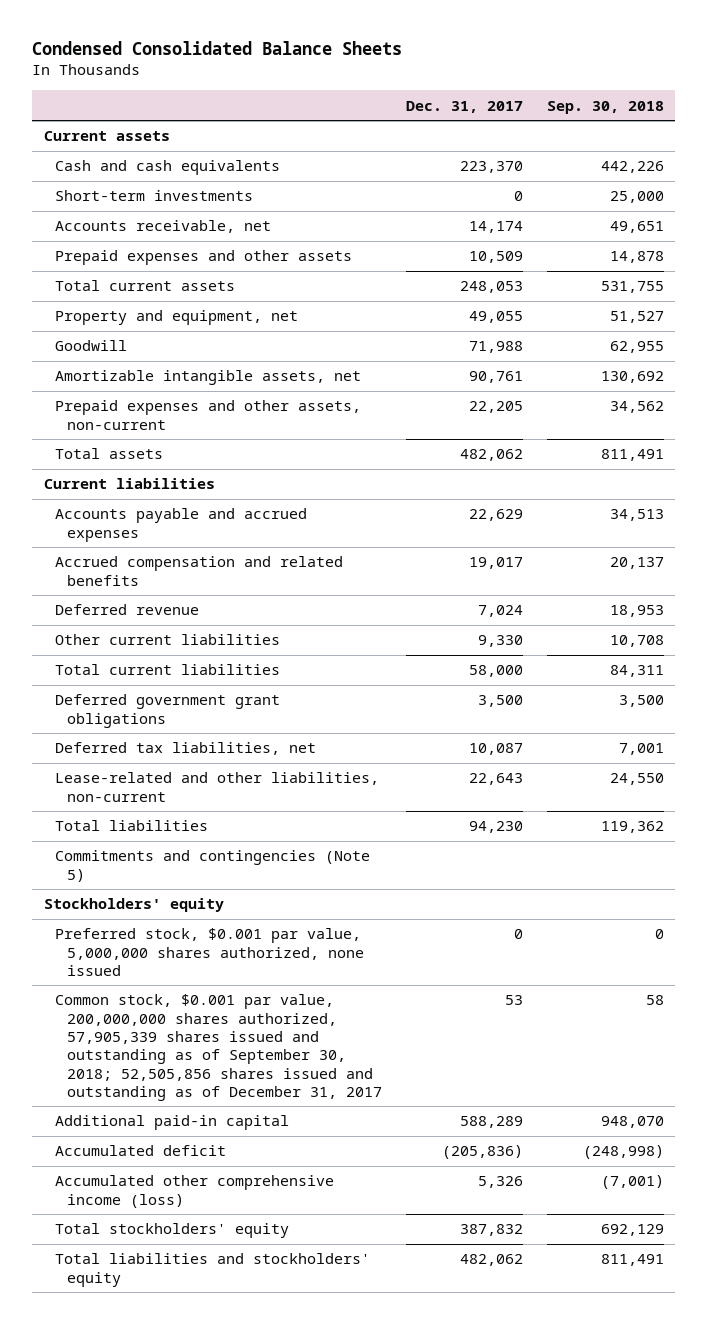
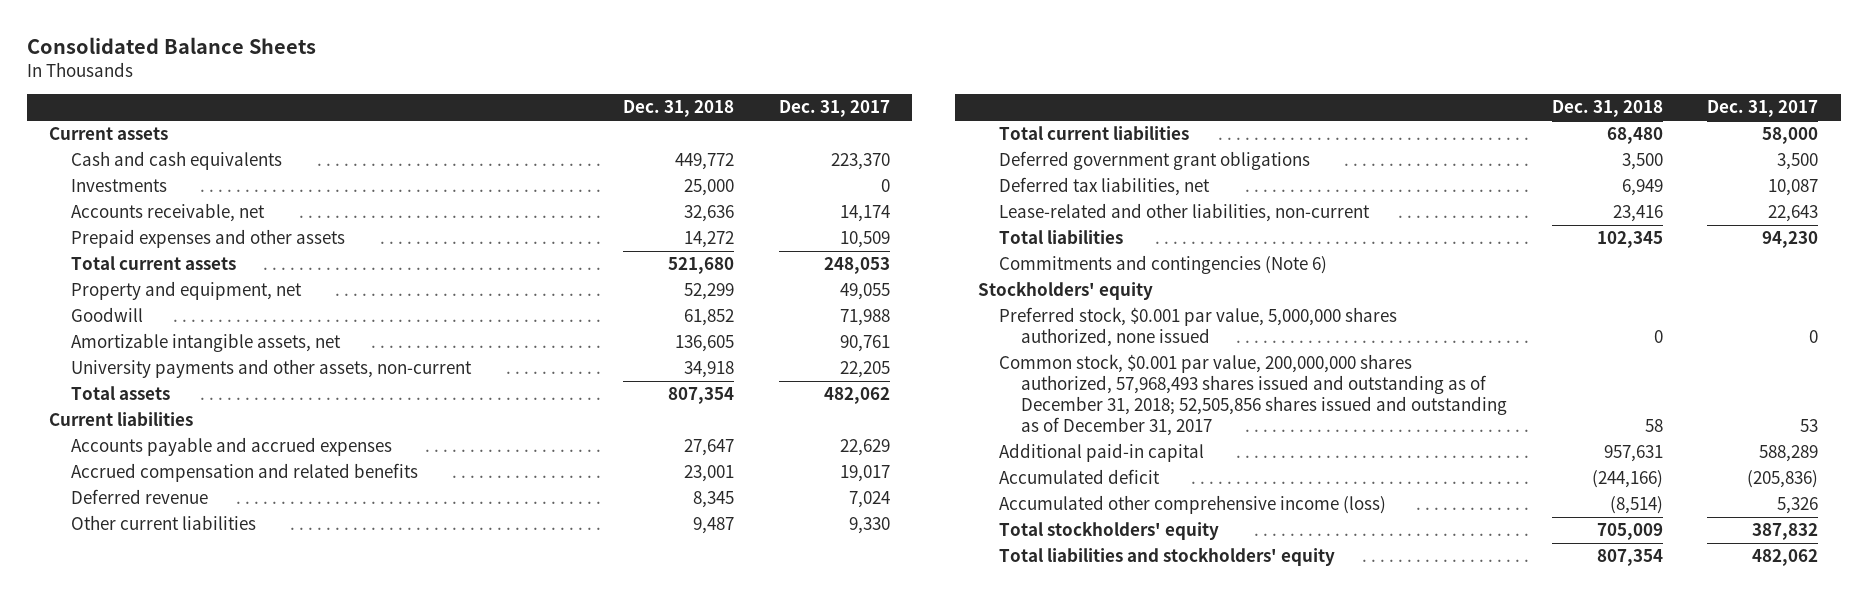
- Condensed Consolidated Balance Sheets
+ Consolidated Balance Sheets
- | Dec. 31, 2017 | Sep. 30, 2018
+ | Dec. 31, 2018 | Dec. 31, 2017
- Short-term investments | 0 | 25,000
+ Investments | 25,000 | 0
- Prepaid expenses and other assets, non-current | 22,205 | 34,562
+ University payments and other assets, non-current | 34,918 | 22,205
- Commitments and contingencies (Note 5)
+ Commitments and contingencies (Note 6)
- Common stock, $0.001 par value, 200,000,000 shares authorized, 57,905,339 shares issued and outstanding as of September 30, 2018; 52,505,856 shares issued and outstanding as of December 31, 2017 | 53 | 58
+ Common stock, $0.001 par value, 200,000,000 shares authorized, 57,968,493 shares issued and outstanding as of December 31, 2018; 52,505,856 shares issued and outstanding as of December 31, 2017 | 58 | 53

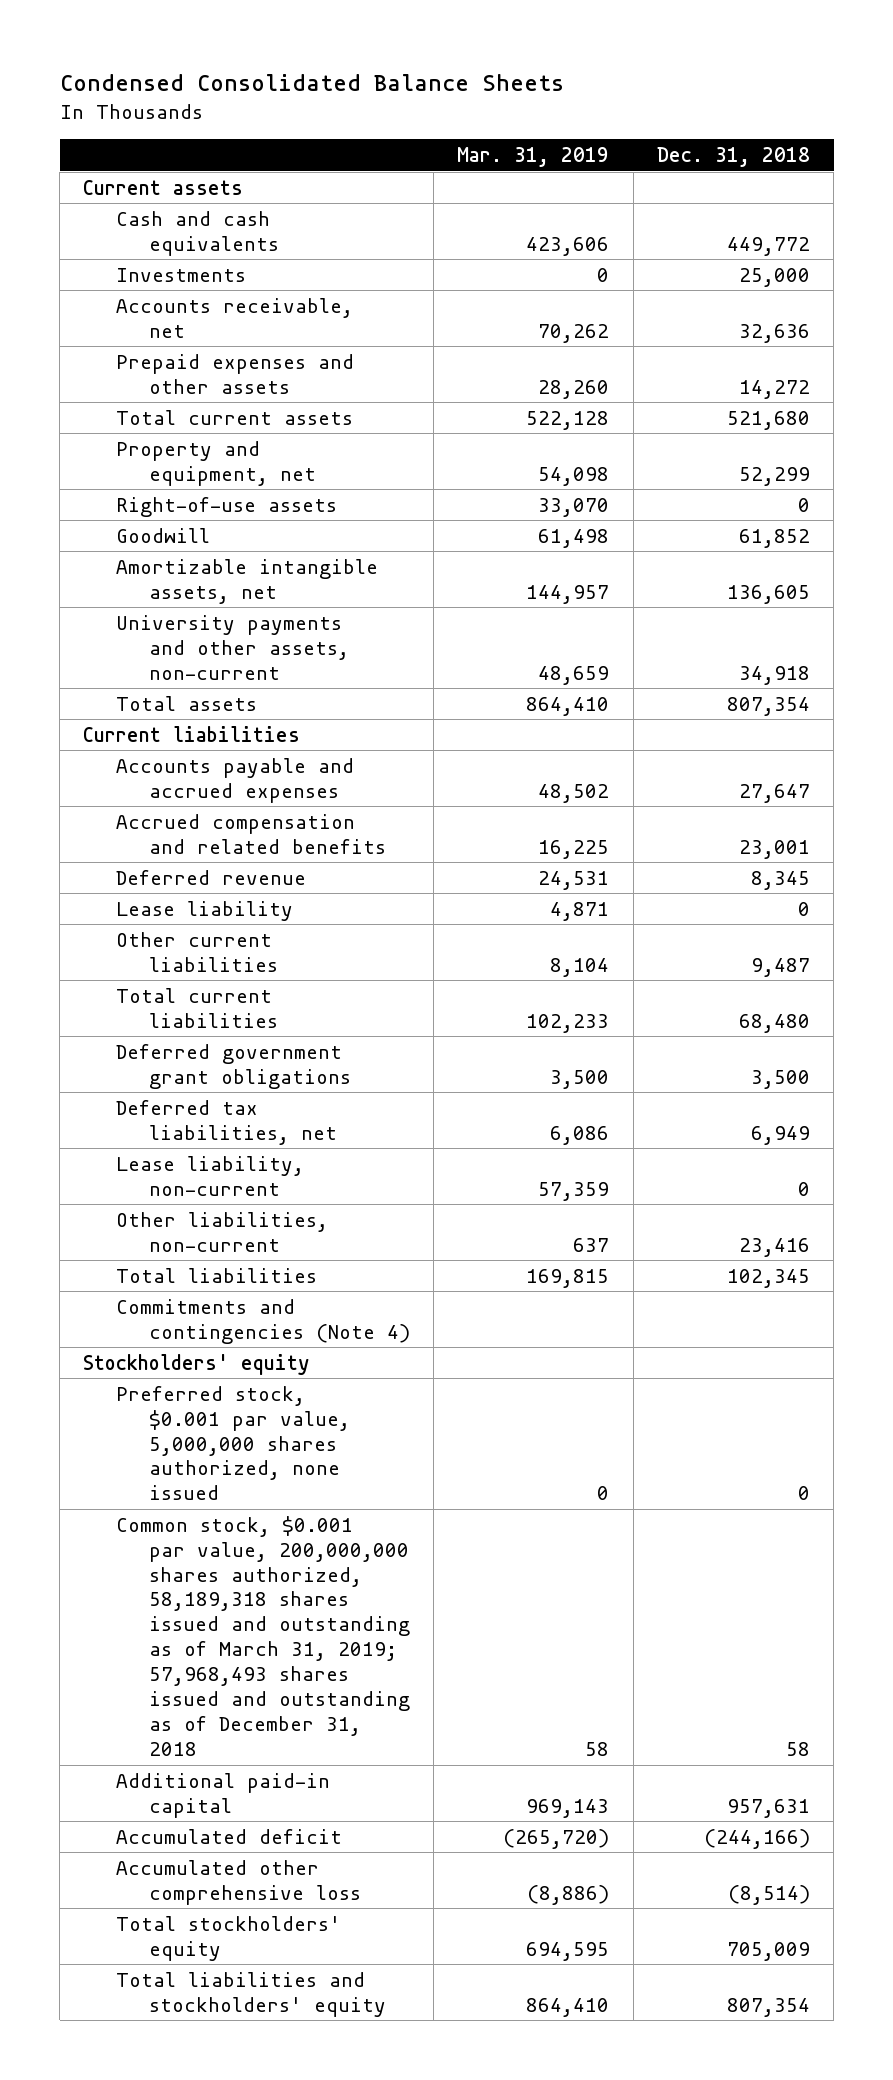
- Consolidated Balance Sheets
+ Condensed Consolidated Balance Sheets
- | Dec. 31, 2018 | Dec. 31, 2017
+ | Mar. 31, 2019 | Dec. 31, 2018
+ Right-of-use assets | 33,070 | 0
+ Lease liability | 4,871 | 0
- Lease-related and other liabilities, non-current | 23,416 | 22,643
+ Lease liability, non-current | 57,359 | 0
+ Other liabilities, non-current | 637 | 23,416
- Commitments and contingencies (Note 6)
+ Commitments and contingencies (Note 4)
- Common stock, $0.001 par value, 200,000,000 shares authorized, 57,968,493 shares issued and outstanding as of December 31, 2018; 52,505,856 shares issued and outstanding as of December 31, 2017 | 58 | 53
+ Common stock, $0.001 par value, 200,000,000 shares authorized, 58,189,318 shares issued and outstanding as of March 31, 2019; 57,968,493 shares issued and outstanding as of December 31, 2018 | 58 | 58
- Accumulated other comprehensive income (loss) | (8,514) | 5,326
+ Accumulated other comprehensive loss | (8,886) | (8,514)

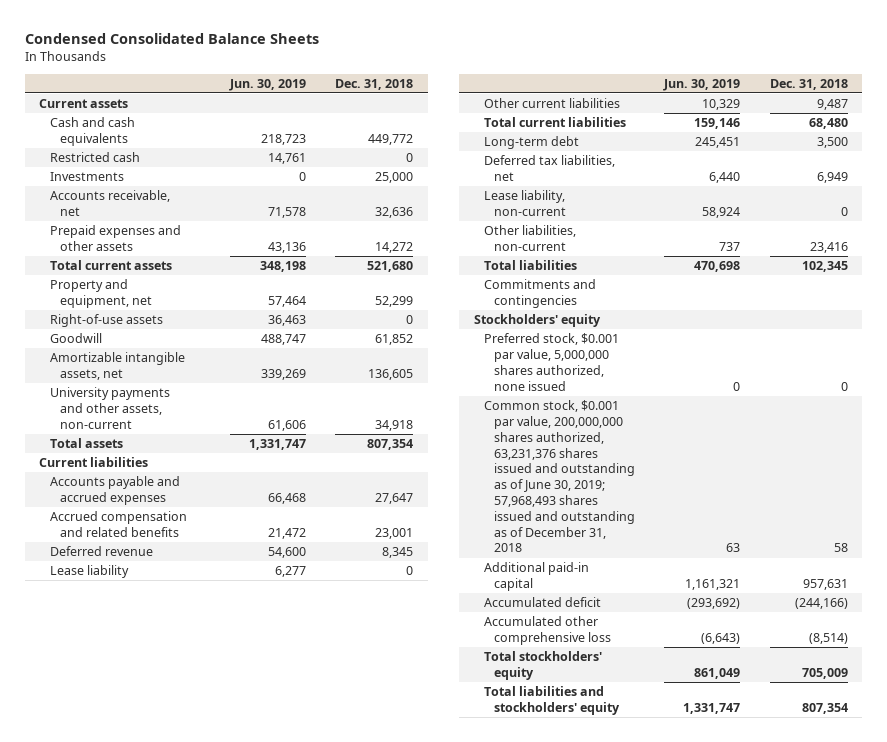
- | Mar. 31, 2019 | Dec. 31, 2018
+ | Jun. 30, 2019 | Dec. 31, 2018
+ Restricted cash | 14,761 | 0
- Deferred government grant obligations | 3,500 | 3,500
+ Long-term debt | 245,451 | 3,500
- Commitments and contingencies (Note 4)
+ Commitments and contingencies
- Common stock, $0.001 par value, 200,000,000 shares authorized, 58,189,318 shares issued and outstanding as of March 31, 2019; 57,968,493 shares issued and outstanding as of December 31, 2018 | 58 | 58
+ Common stock, $0.001 par value, 200,000,000 shares authorized, 63,231,376 shares issued and outstanding as of June 30, 2019; 57,968,493 shares issued and outstanding as of December 31, 2018 | 63 | 58

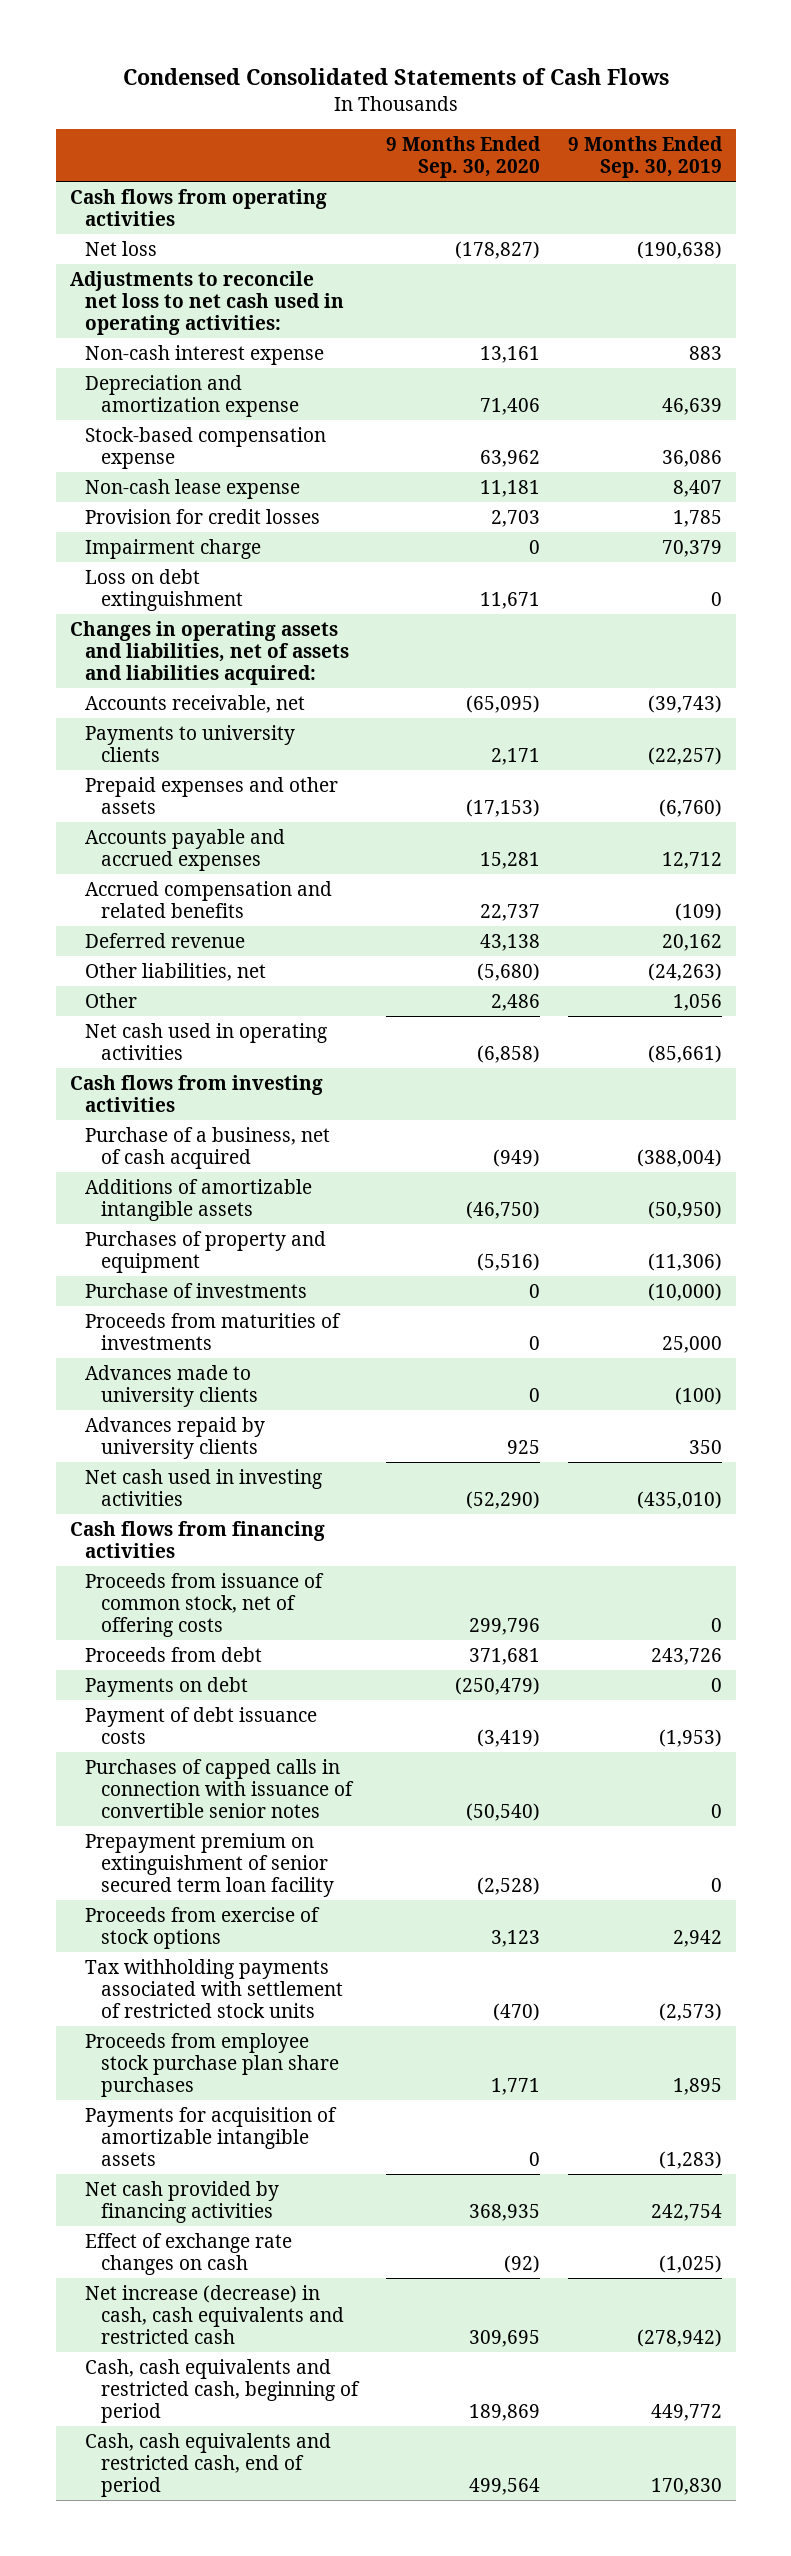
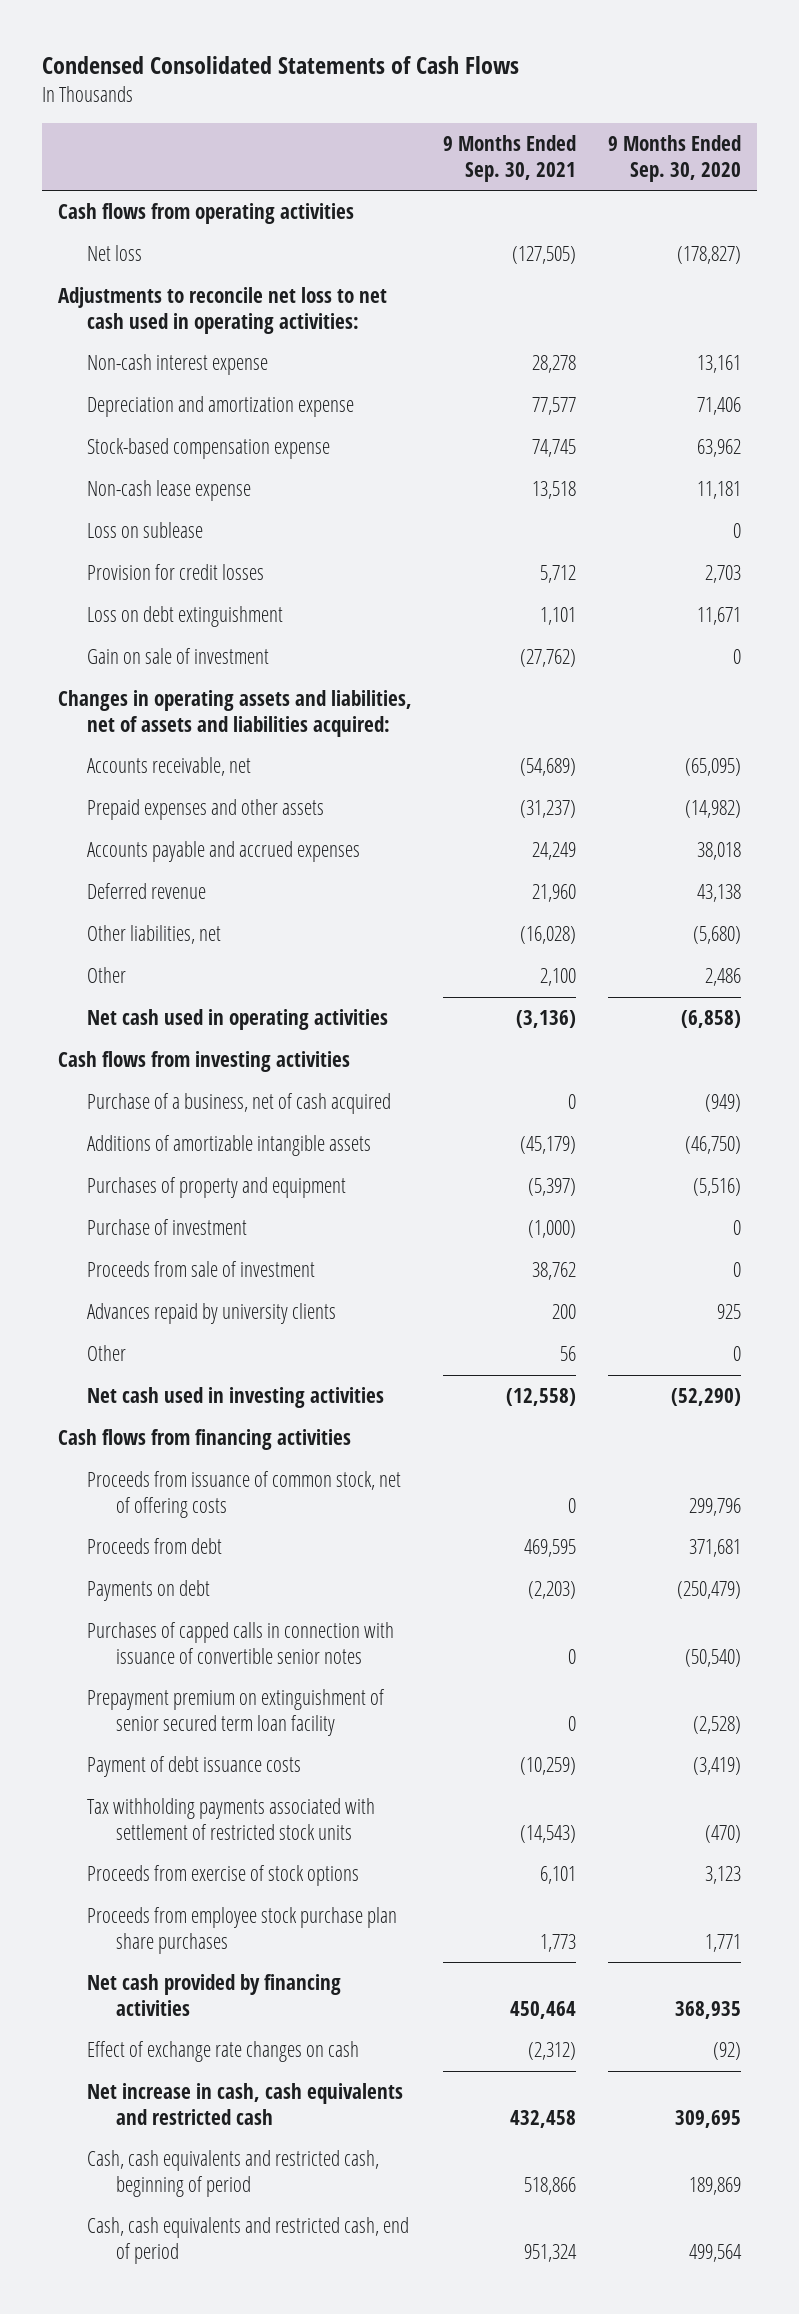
- | 9 Months Ended Sep. 30, 2020 | 9 Months Ended Sep. 30, 2019
+ | 9 Months Ended Sep. 30, 2021 | 9 Months Ended Sep. 30, 2020
+ Loss on sublease | | 0
- Impairment charge | 0 | 70,379
+ Gain on sale of investment | (27,762) | 0
- Payments to university clients | 2,171 | (22,257)
- Prepaid expenses and other assets | (17,153) | (6,760)
- Accounts payable and accrued expenses | 15,281 | 12,712
- Accrued compensation and related benefits | 22,737 | (109)
+ Prepaid expenses and other assets | (31,237) | (14,982)
+ Accounts payable and accrued expenses | 24,249 | 38,018
- Purchase of investments | 0 | (10,000)
- Proceeds from maturities of investments | 0 | 25,000
- Advances made to university clients | 0 | (100)
+ Purchase of investment | (1,000) | 0
+ Proceeds from sale of investment | 38,762 | 0
+ Other | 56 | 0
moved down: Payment of debt issuance costs | (10,259) | (3,419)
moved down: Proceeds from exercise of stock options | 6,101 | 3,123
- Payments for acquisition of amortizable intangible assets | 0 | (1,283)
- Net increase (decrease) in cash, cash equivalents and restricted cash | 309,695 | (278,942)
+ Net increase in cash, cash equivalents and restricted cash | 432,458 | 309,695

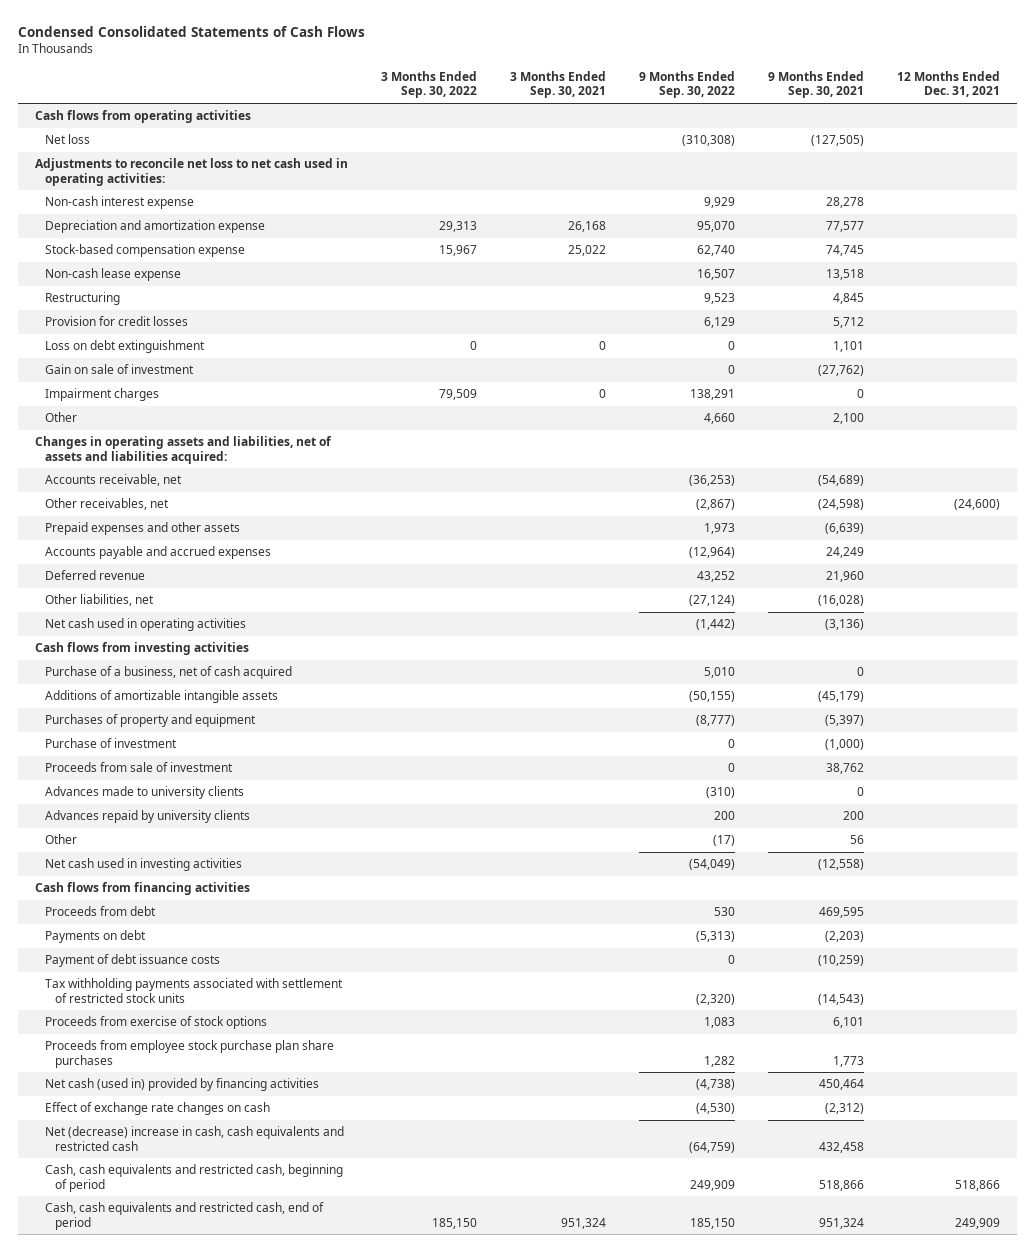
- | 9 Months Ended Sep. 30, 2021 | 9 Months Ended Sep. 30, 2020
+ | 3 Months Ended Sep. 30, 2022 | 3 Months Ended Sep. 30, 2021 | 9 Months Ended Sep. 30, 2022 | 9 Months Ended Sep. 30, 2021 | 12 Months Ended Dec. 31, 2021
- Loss on sublease | | 0
+ Restructuring | | | 9,523 | 4,845 |
+ Impairment charges | 79,509 | 0 | 138,291 | 0 |
moved up: Other | | | 4,660 | 2,100 |
- Prepaid expenses and other assets | (31,237) | (14,982)
+ Other receivables, net | | | (2,867) | (24,598) | (24,600)
+ Prepaid expenses and other assets | | | 1,973 | (6,639) |
+ Advances made to university clients | | | (310) | 0 |
- Proceeds from issuance of common stock, net of offering costs | 0 | 299,796
- Purchases of capped calls in connection with issuance of convertible senior notes | 0 | (50,540)
- Prepayment premium on extinguishment of senior secured term loan facility | 0 | (2,528)
- Net cash provided by financing activities | 450,464 | 368,935
+ Net cash (used in) provided by financing activities | | | (4,738) | 450,464 |
- Net increase in cash, cash equivalents and restricted cash | 432,458 | 309,695
+ Net (decrease) increase in cash, cash equivalents and restricted cash | | | (64,759) | 432,458 |

